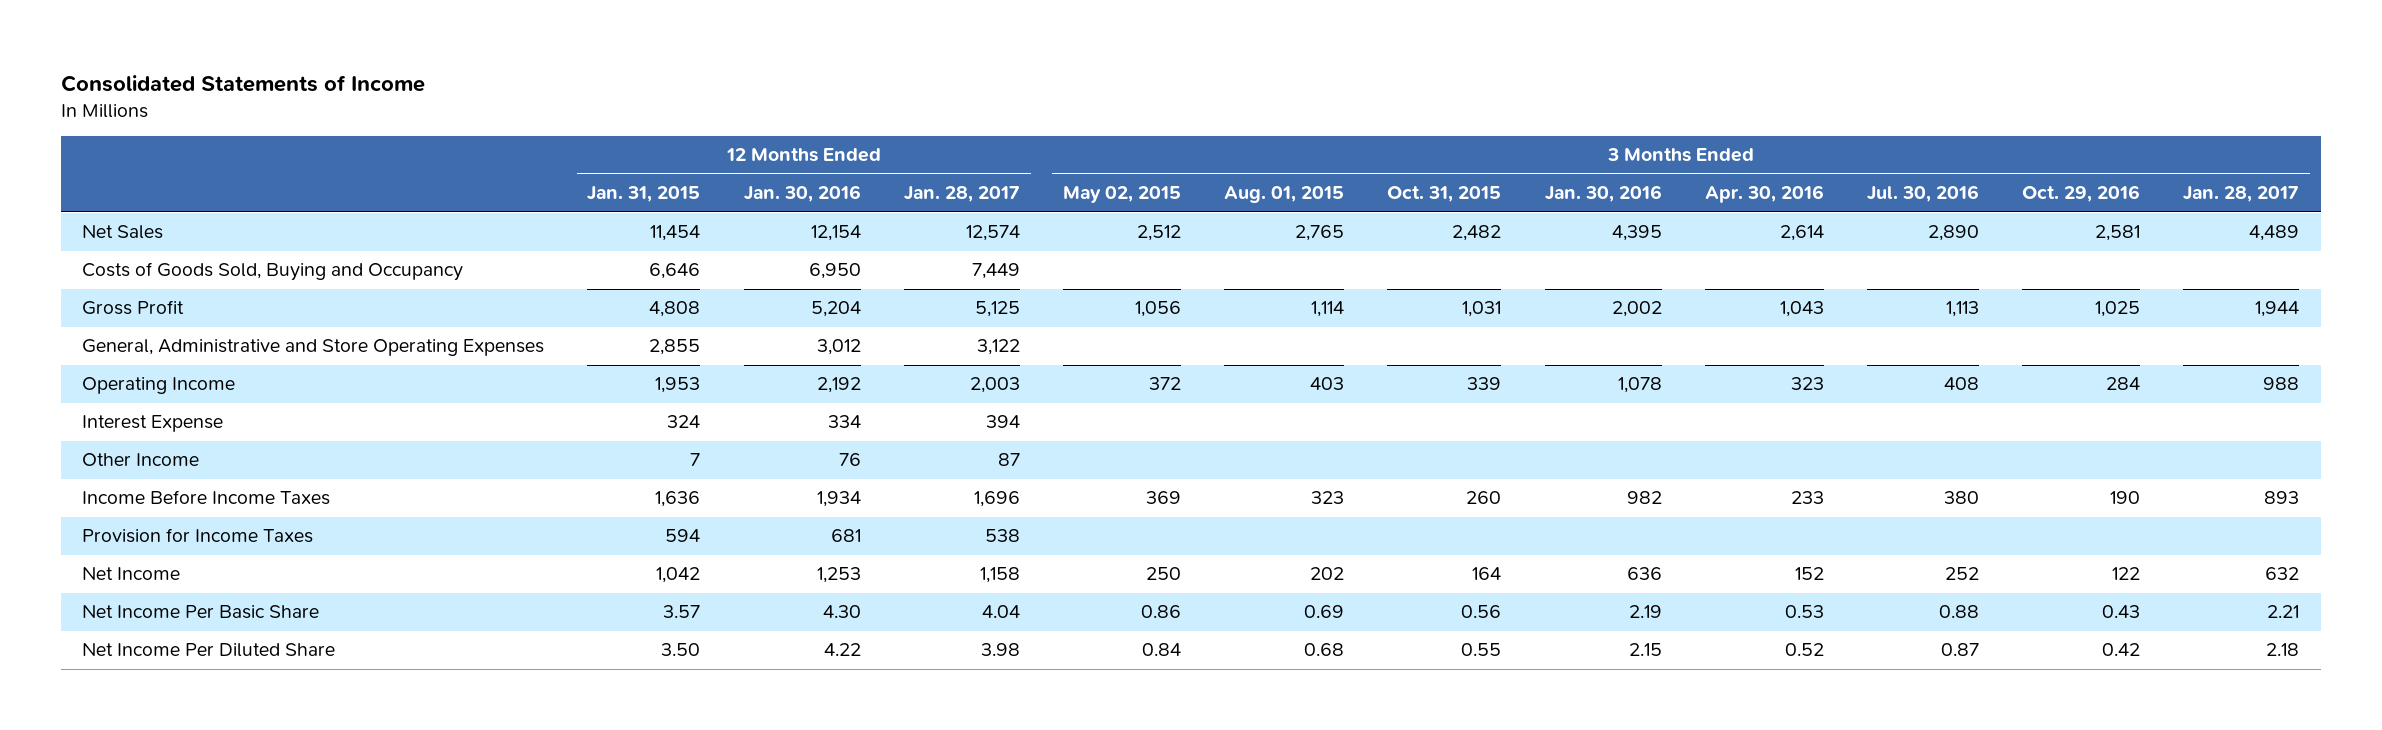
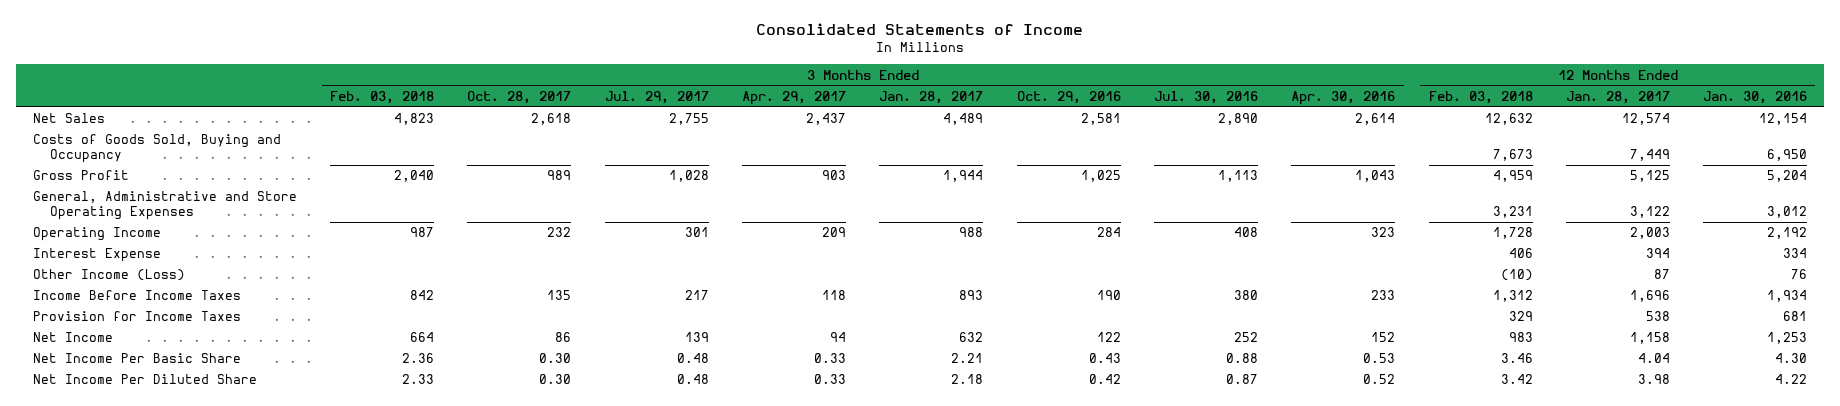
- | 12 Months Ended Jan. 31, 2015 | 12 Months Ended Jan. 30, 2016 | 12 Months Ended Jan. 28, 2017 | 3 Months Ended May 02, 2015 | 3 Months Ended Aug. 01, 2015 | 3 Months Ended Oct. 31, 2015 | 3 Months Ended Jan. 30, 2016 | 3 Months Ended Apr. 30, 2016 | 3 Months Ended Jul. 30, 2016 | 3 Months Ended Oct. 29, 2016 | 3 Months Ended Jan. 28, 2017
+ | 3 Months Ended Feb. 03, 2018 | 3 Months Ended Oct. 28, 2017 | 3 Months Ended Jul. 29, 2017 | 3 Months Ended Apr. 29, 2017 | 3 Months Ended Jan. 28, 2017 | 3 Months Ended Oct. 29, 2016 | 3 Months Ended Jul. 30, 2016 | 3 Months Ended Apr. 30, 2016 | 12 Months Ended Feb. 03, 2018 | 12 Months Ended Jan. 28, 2017 | 12 Months Ended Jan. 30, 2016
- Other Income | 7 | 76 | 87 | | | | | | | |
+ Other Income (Loss) | | | | | | | | | (10) | 87 | 76

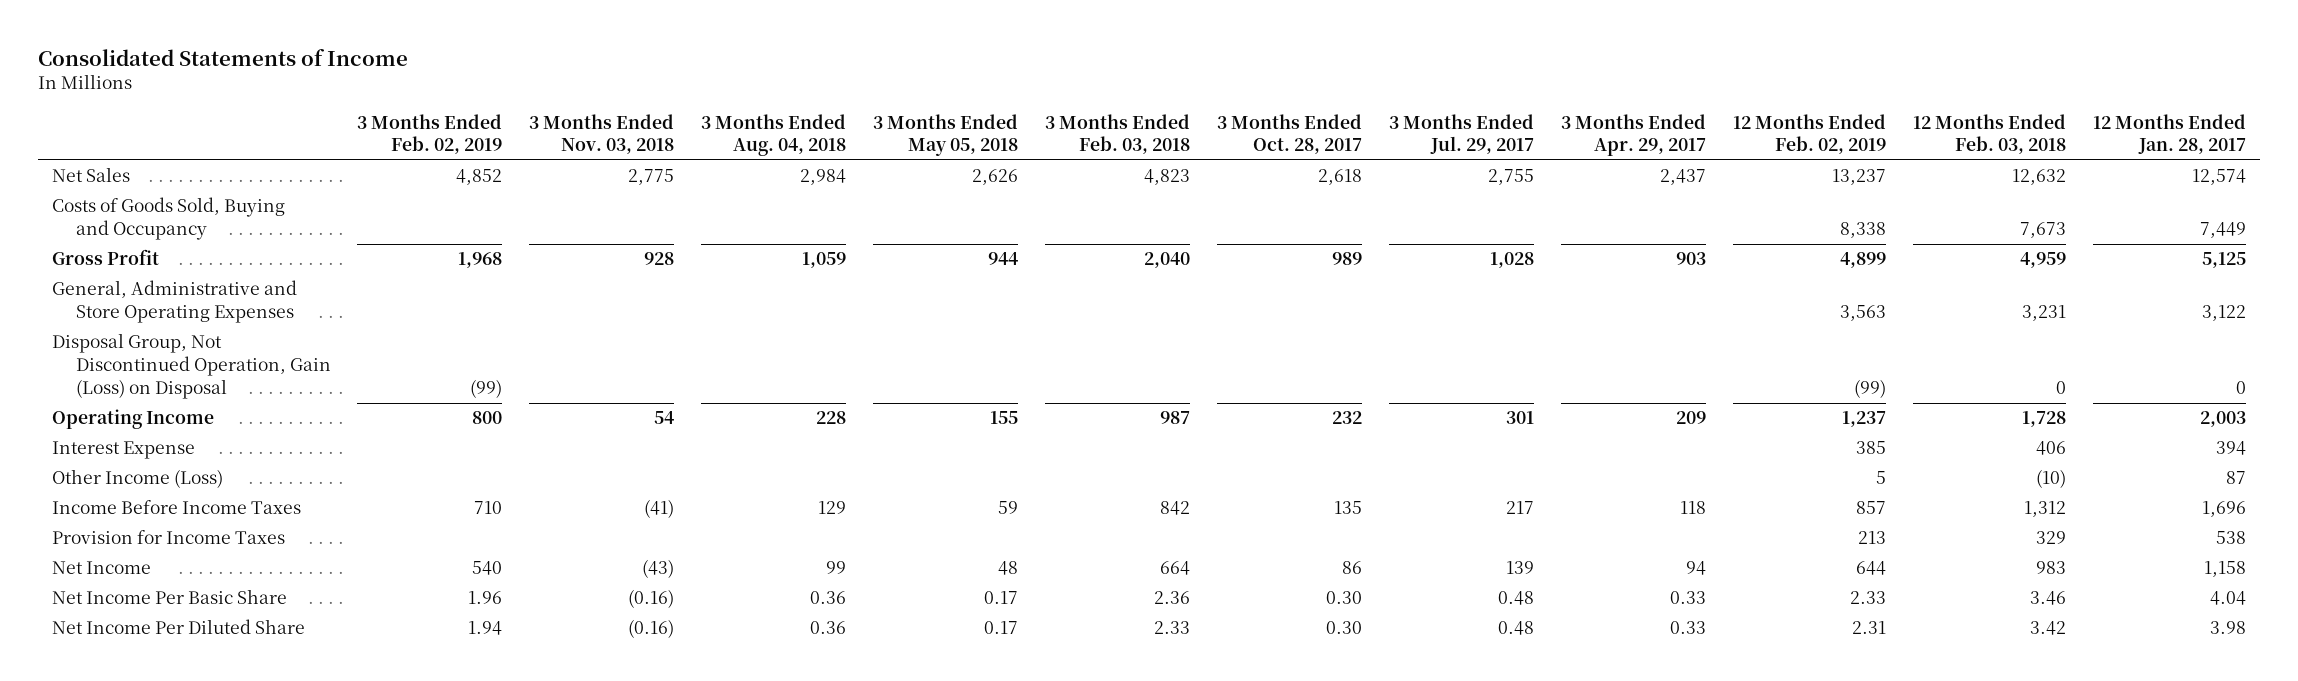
- | 3 Months Ended Feb. 03, 2018 | 3 Months Ended Oct. 28, 2017 | 3 Months Ended Jul. 29, 2017 | 3 Months Ended Apr. 29, 2017 | 3 Months Ended Jan. 28, 2017 | 3 Months Ended Oct. 29, 2016 | 3 Months Ended Jul. 30, 2016 | 3 Months Ended Apr. 30, 2016 | 12 Months Ended Feb. 03, 2018 | 12 Months Ended Jan. 28, 2017 | 12 Months Ended Jan. 30, 2016
+ | 3 Months Ended Feb. 02, 2019 | 3 Months Ended Nov. 03, 2018 | 3 Months Ended Aug. 04, 2018 | 3 Months Ended May 05, 2018 | 3 Months Ended Feb. 03, 2018 | 3 Months Ended Oct. 28, 2017 | 3 Months Ended Jul. 29, 2017 | 3 Months Ended Apr. 29, 2017 | 12 Months Ended Feb. 02, 2019 | 12 Months Ended Feb. 03, 2018 | 12 Months Ended Jan. 28, 2017
+ Disposal Group, Not Discontinued Operation, Gain (Loss) on Disposal | (99) | | | | | | | | (99) | 0 | 0

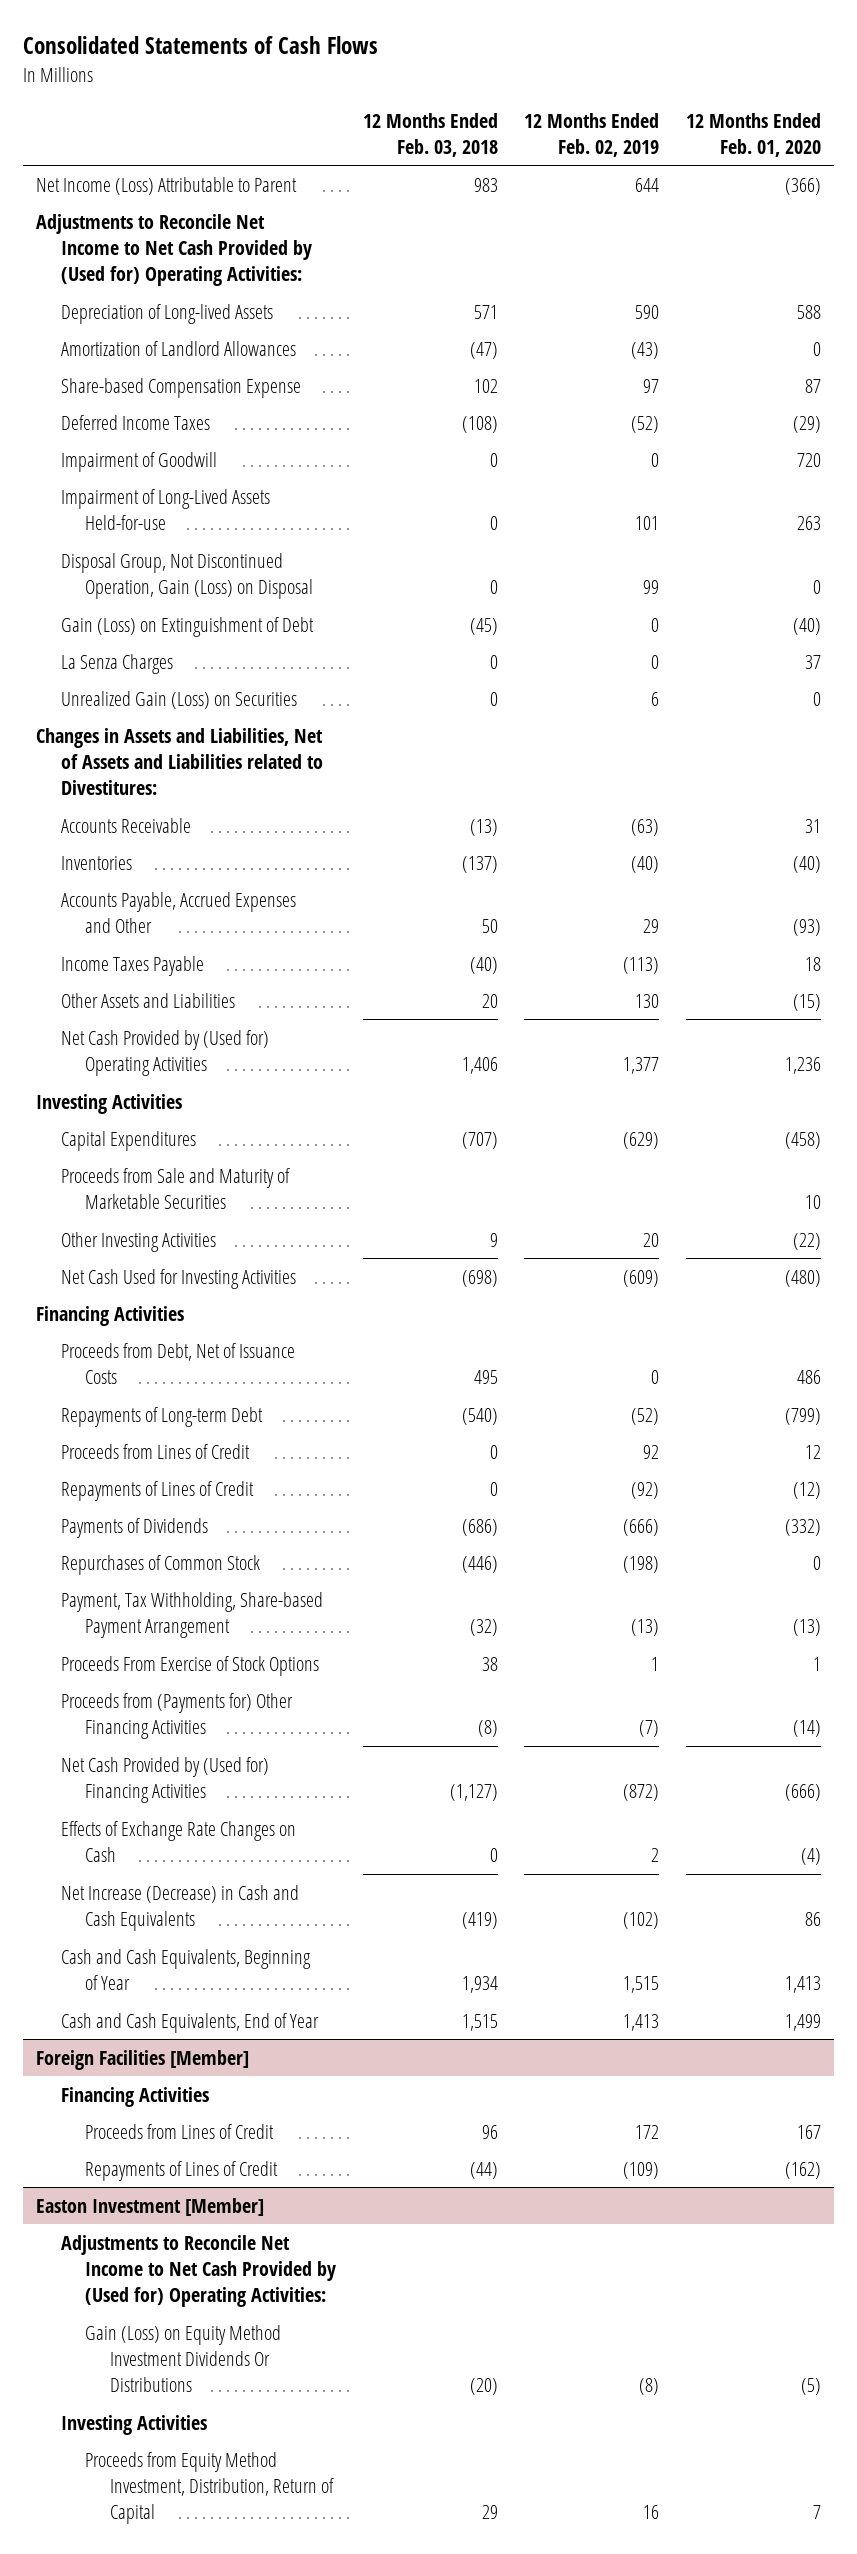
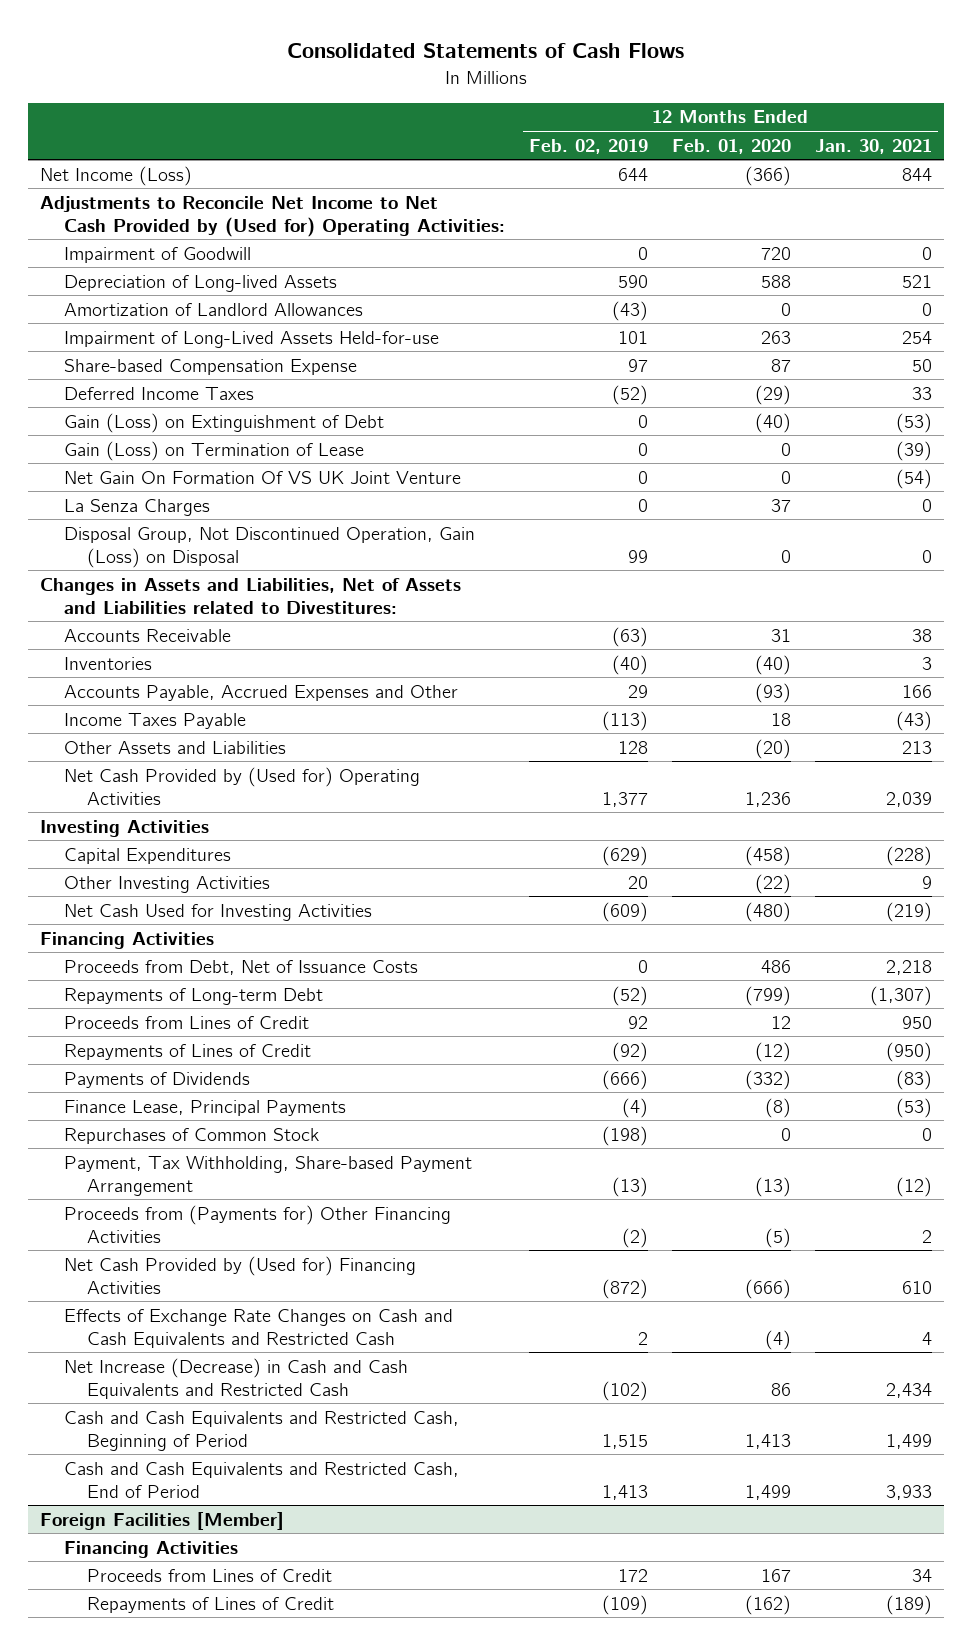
- | 12 Months Ended Feb. 03, 2018 | 12 Months Ended Feb. 02, 2019 | 12 Months Ended Feb. 01, 2020
+ | 12 Months Ended Feb. 02, 2019 | 12 Months Ended Feb. 01, 2020 | 12 Months Ended Jan. 30, 2021
- Net Income (Loss) Attributable to Parent | 983 | 644 | (366)
+ Net Income (Loss) | 644 | (366) | 844
moved up: Impairment of Goodwill | 0 | 720 | 0
moved up: Impairment of Long-Lived Assets Held-for-use | 101 | 263 | 254
+ Gain (Loss) on Termination of Lease | 0 | 0 | (39)
+ Net Gain On Formation Of VS UK Joint Venture | 0 | 0 | (54)
- Unrealized Gain (Loss) on Securities | 0 | 6 | 0
moved down: Disposal Group, Not Discontinued Operation, Gain (Loss) on Disposal | 99 | 0 | 0
- Other Assets and Liabilities | 20 | 130 | (15)
+ Other Assets and Liabilities | 128 | (20) | 213
- Proceeds from Sale and Maturity of Marketable Securities | | | 10
+ Finance Lease, Principal Payments | (4) | (8) | (53)
- Proceeds From Exercise of Stock Options | 38 | 1 | 1
- Proceeds from (Payments for) Other Financing Activities | (8) | (7) | (14)
+ Proceeds from (Payments for) Other Financing Activities | (2) | (5) | 2
- Effects of Exchange Rate Changes on Cash | 0 | 2 | (4)
- Net Increase (Decrease) in Cash and Cash Equivalents | (419) | (102) | 86
- Cash and Cash Equivalents, Beginning of Year | 1,934 | 1,515 | 1,413
- Cash and Cash Equivalents, End of Year | 1,515 | 1,413 | 1,499
+ Effects of Exchange Rate Changes on Cash and Cash Equivalents and Restricted Cash | 2 | (4) | 4
+ Net Increase (Decrease) in Cash and Cash Equivalents and Restricted Cash | (102) | 86 | 2,434
+ Cash and Cash Equivalents and Restricted Cash, Beginning of Period | 1,515 | 1,413 | 1,499
+ Cash and Cash Equivalents and Restricted Cash, End of Period | 1,413 | 1,499 | 3,933
- Easton Investment [Member]
- Adjustments to Reconcile Net Income to Net Cash Provided by (Used for) Operating Activities:
- Gain (Loss) on Equity Method Investment Dividends Or Distributions | (20) | (8) | (5)
- Investing Activities
- Proceeds from Equity Method Investment, Distribution, Return of Capital | 29 | 16 | 7

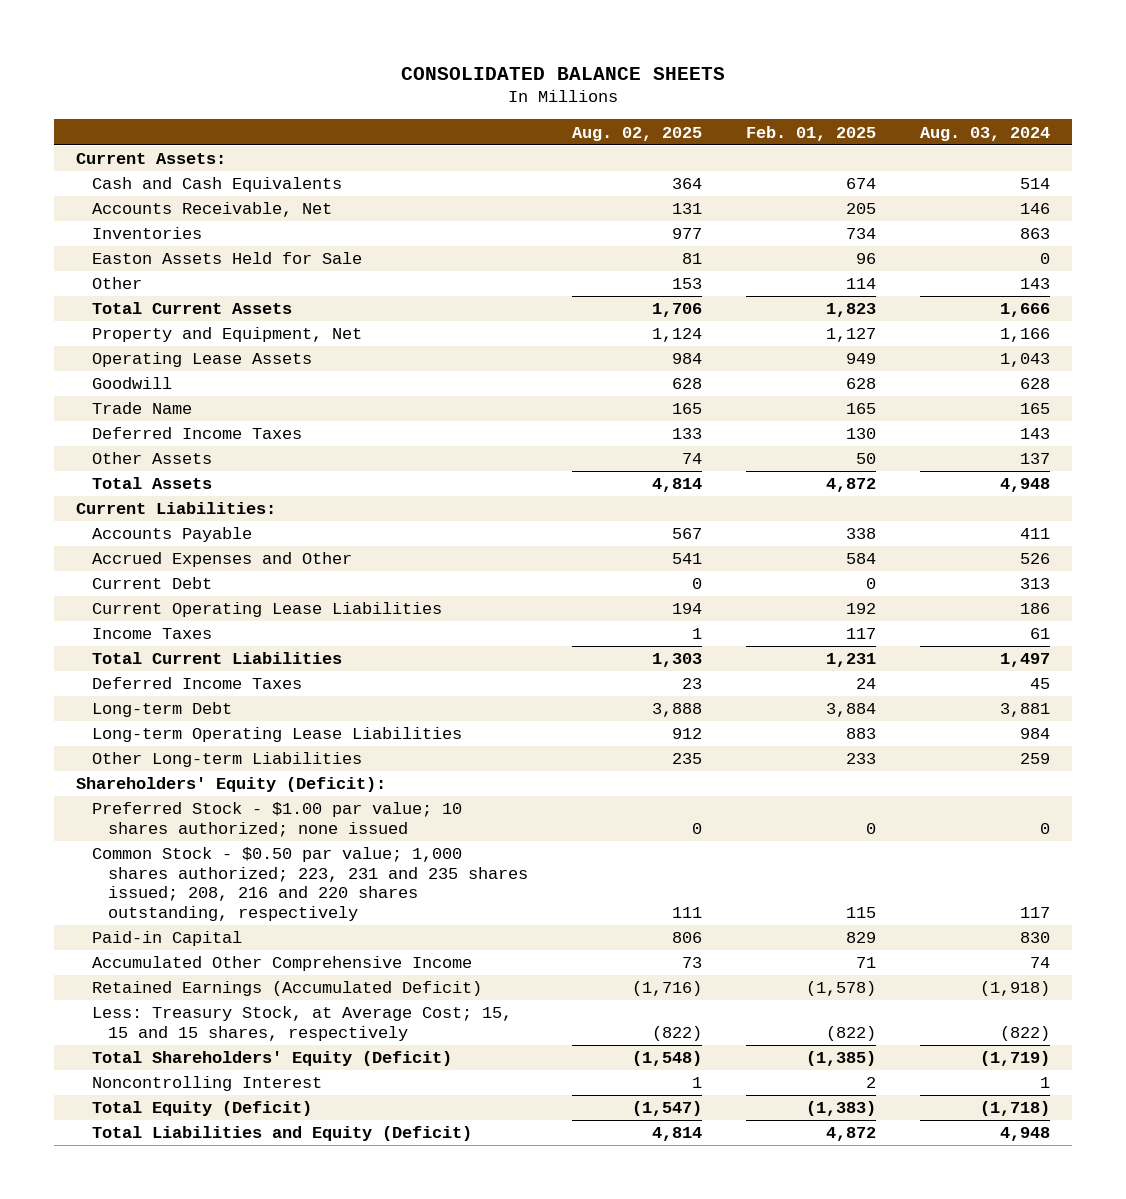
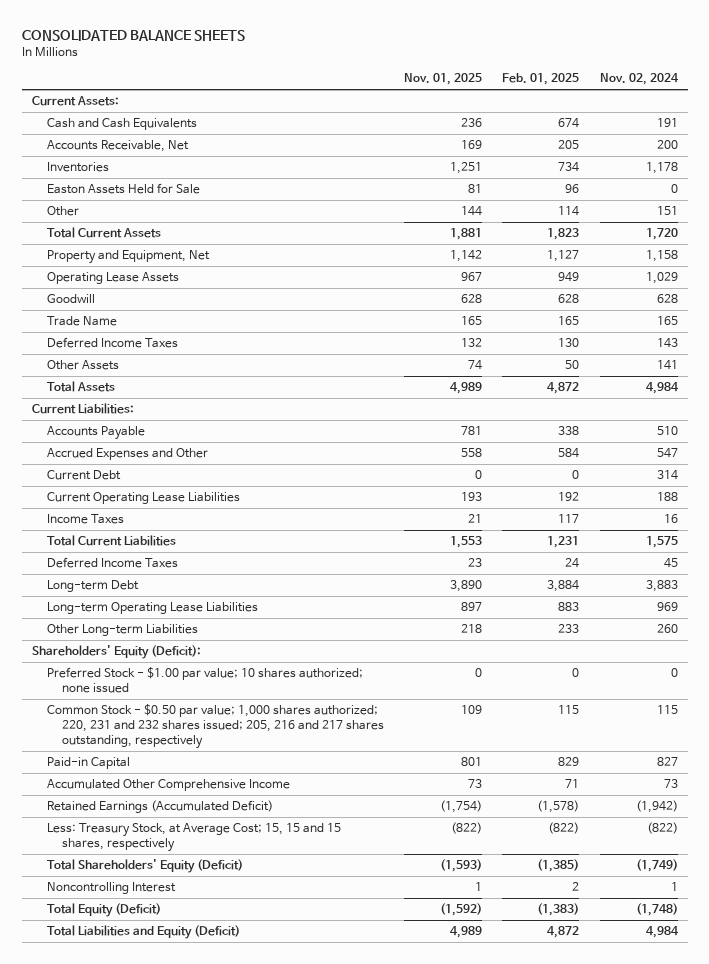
- | Aug. 02, 2025 | Feb. 01, 2025 | Aug. 03, 2024
+ | Nov. 01, 2025 | Feb. 01, 2025 | Nov. 02, 2024
- Common Stock - $0.50 par value; 1,000 shares authorized; 223, 231 and 235 shares issued; 208, 216 and 220 shares outstanding, respectively | 111 | 115 | 117
+ Common Stock - $0.50 par value; 1,000 shares authorized; 220, 231 and 232 shares issued; 205, 216 and 217 shares outstanding, respectively | 109 | 115 | 115

